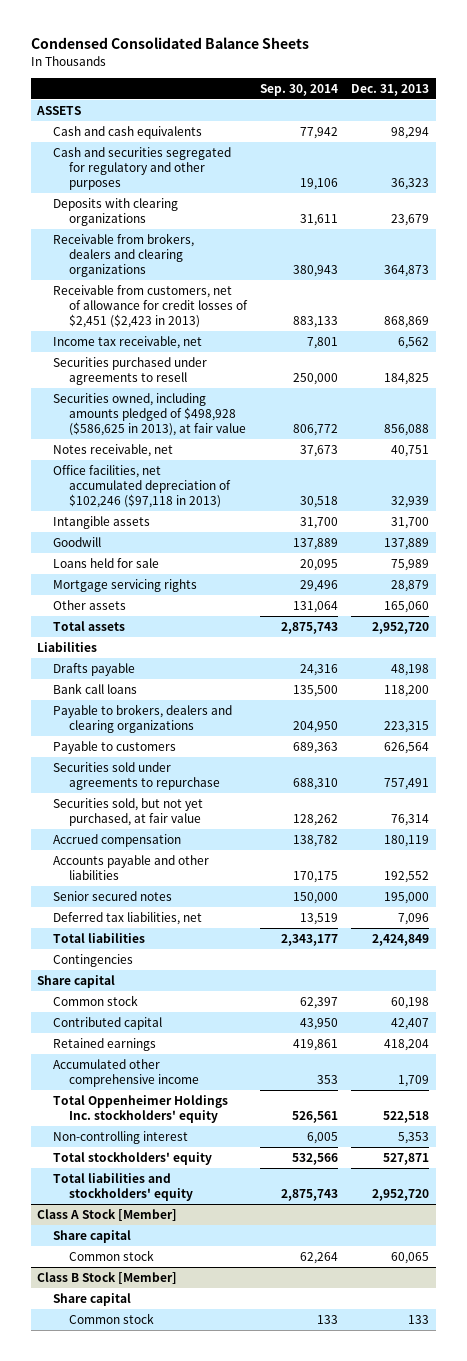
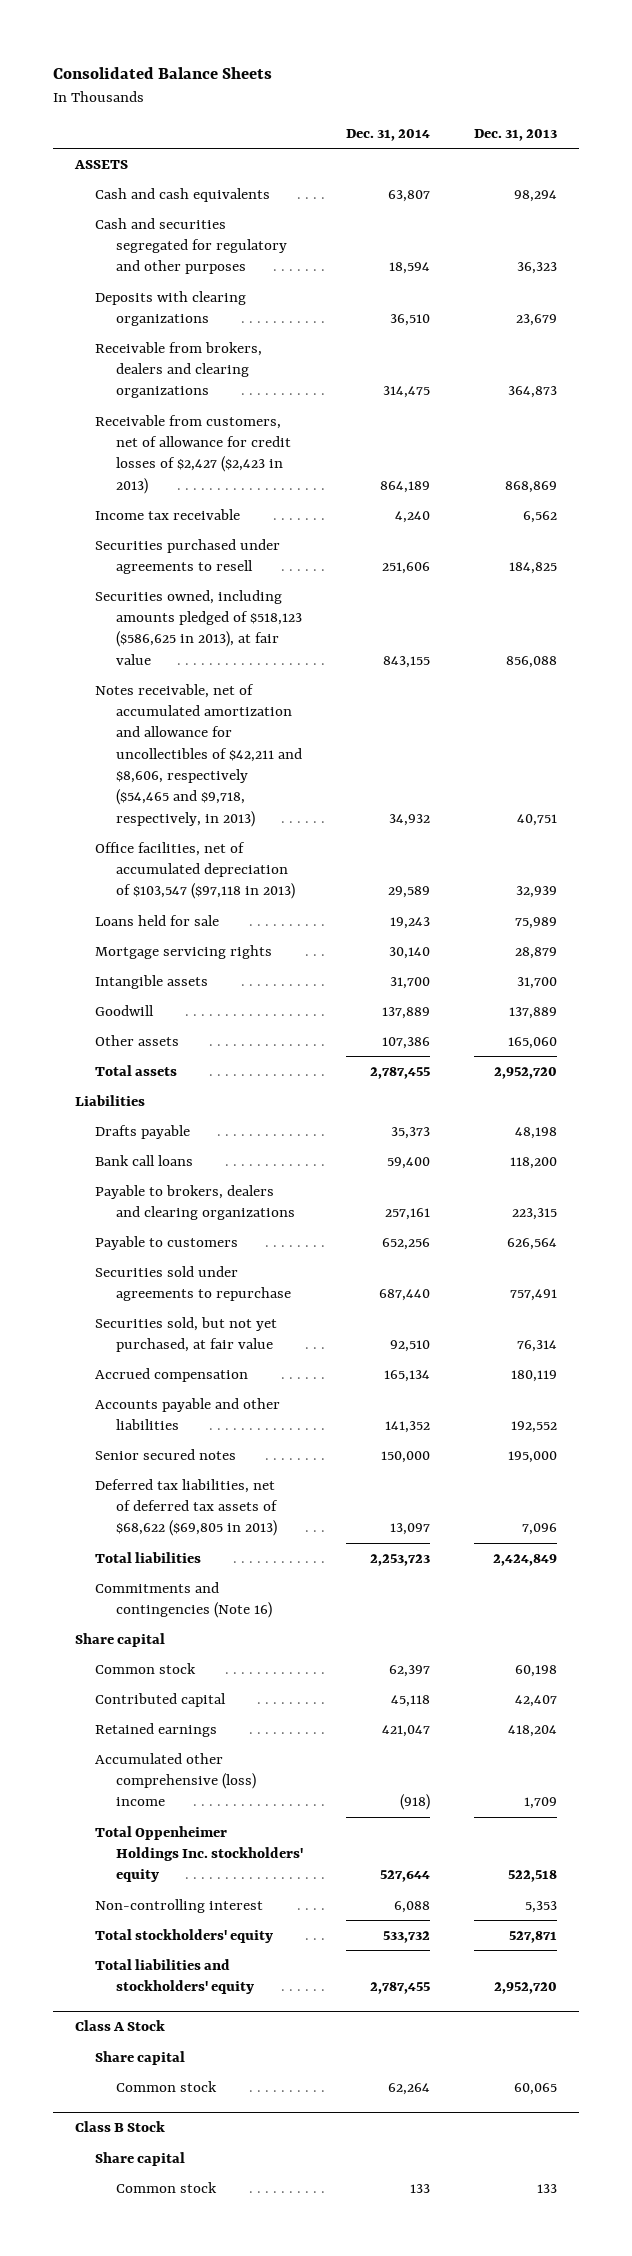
- Condensed Consolidated Balance Sheets
+ Consolidated Balance Sheets
- | Sep. 30, 2014 | Dec. 31, 2013
+ | Dec. 31, 2014 | Dec. 31, 2013
- Receivable from customers, net of allowance for credit losses of $2,451 ($2,423 in 2013) | 883,133 | 868,869
- Income tax receivable, net | 7,801 | 6,562
+ Receivable from customers, net of allowance for credit losses of $2,427 ($2,423 in 2013) | 864,189 | 868,869
+ Income tax receivable | 4,240 | 6,562
- Securities owned, including amounts pledged of $498,928 ($586,625 in 2013), at fair value | 806,772 | 856,088
- Notes receivable, net | 37,673 | 40,751
- Office facilities, net accumulated depreciation of $102,246 ($97,118 in 2013) | 30,518 | 32,939
+ Securities owned, including amounts pledged of $518,123 ($586,625 in 2013), at fair value | 843,155 | 856,088
+ Notes receivable, net of accumulated amortization and allowance for uncollectibles of $42,211 and $8,606, respectively ($54,465 and $9,718, respectively, in 2013) | 34,932 | 40,751
+ Office facilities, net of accumulated depreciation of $103,547 ($97,118 in 2013) | 29,589 | 32,939
moved down: Intangible assets | 31,700 | 31,700
moved down: Goodwill | 137,889 | 137,889
- Deferred tax liabilities, net | 13,519 | 7,096
+ Deferred tax liabilities, net of deferred tax assets of $68,622 ($69,805 in 2013) | 13,097 | 7,096
- Contingencies
+ Commitments and contingencies (Note 16)
- Accumulated other comprehensive income | 353 | 1,709
+ Accumulated other comprehensive (loss) income | (918) | 1,709
- Class A Stock [Member]
+ Class A Stock
- Class B Stock [Member]
+ Class B Stock

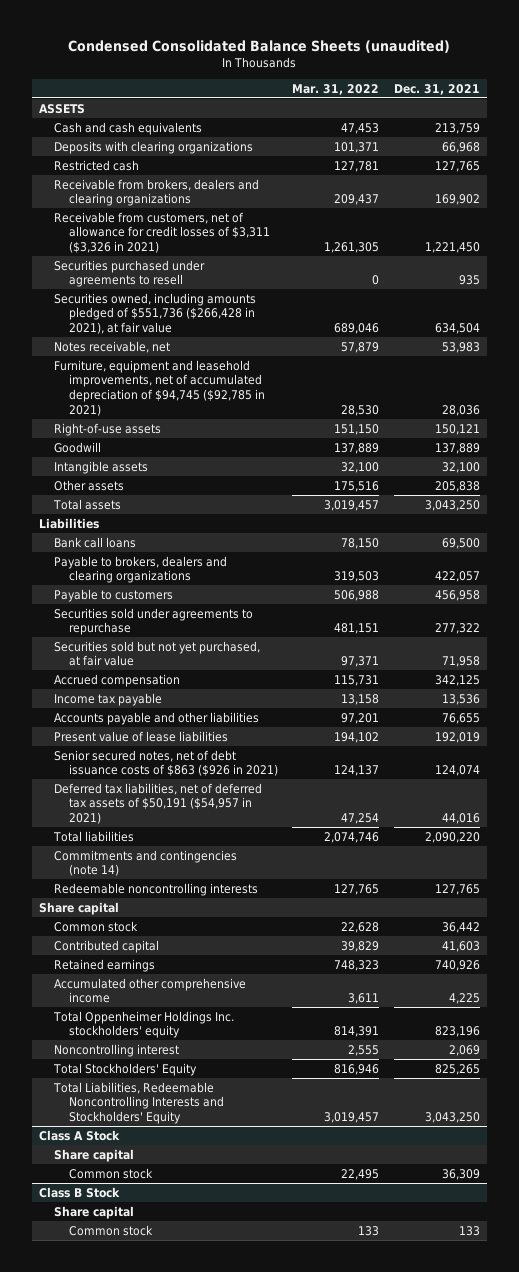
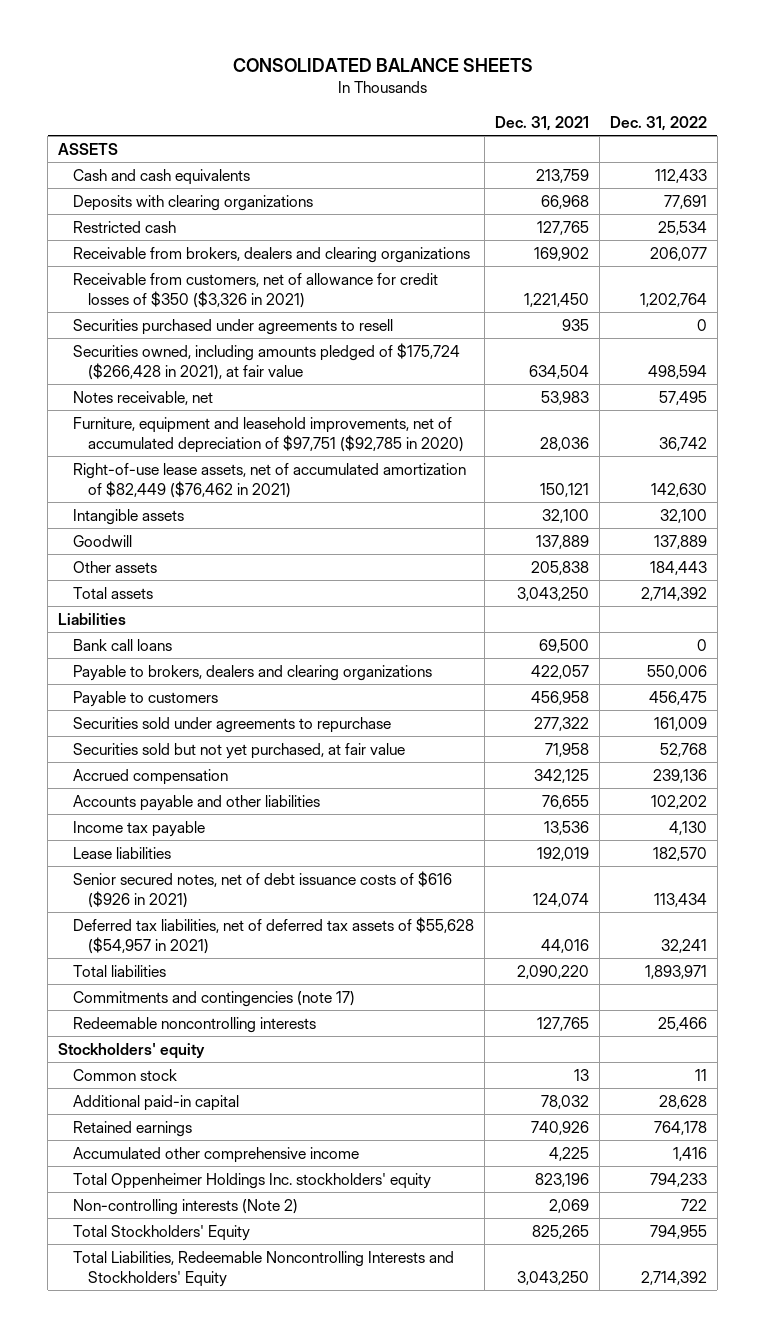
- Condensed Consolidated Balance Sheets (unaudited)
+ CONSOLIDATED BALANCE SHEETS
- | Mar. 31, 2022 | Dec. 31, 2021
+ | Dec. 31, 2021 | Dec. 31, 2022
- Receivable from customers, net of allowance for credit losses of $3,311 ($3,326 in 2021) | 1,261,305 | 1,221,450
+ Receivable from customers, net of allowance for credit losses of $350 ($3,326 in 2021) | 1,221,450 | 1,202,764
- Securities owned, including amounts pledged of $551,736 ($266,428 in 2021), at fair value | 689,046 | 634,504
+ Securities owned, including amounts pledged of $175,724 ($266,428 in 2021), at fair value | 634,504 | 498,594
- Furniture, equipment and leasehold improvements, net of accumulated depreciation of $94,745 ($92,785 in 2021) | 28,530 | 28,036
- Right-of-use assets | 151,150 | 150,121
+ Furniture, equipment and leasehold improvements, net of accumulated depreciation of $97,751 ($92,785 in 2020) | 28,036 | 36,742
+ Right-of-use lease assets, net of accumulated amortization of $82,449 ($76,462 in 2021) | 150,121 | 142,630
moved down: Goodwill | 137,889 | 137,889
- Present value of lease liabilities | 194,102 | 192,019
- Senior secured notes, net of debt issuance costs of $863 ($926 in 2021) | 124,137 | 124,074
- Deferred tax liabilities, net of deferred tax assets of $50,191 ($54,957 in 2021) | 47,254 | 44,016
moved down: Income tax payable | 13,536 | 4,130
+ Lease liabilities | 192,019 | 182,570
+ Senior secured notes, net of debt issuance costs of $616 ($926 in 2021) | 124,074 | 113,434
+ Deferred tax liabilities, net of deferred tax assets of $55,628 ($54,957 in 2021) | 44,016 | 32,241
- Commitments and contingencies (note 14)
+ Commitments and contingencies (note 17)
- Share capital
- Common stock | 22,628 | 36,442
- Contributed capital | 39,829 | 41,603
+ Stockholders' equity
+ Common stock | 13 | 11
+ Additional paid-in capital | 78,032 | 28,628
- Noncontrolling interest | 2,555 | 2,069
+ Non-controlling interests (Note 2) | 2,069 | 722
- Class A Stock
- Share capital
- Common stock | 22,495 | 36,309
- Class B Stock
- Share capital
- Common stock | 133 | 133

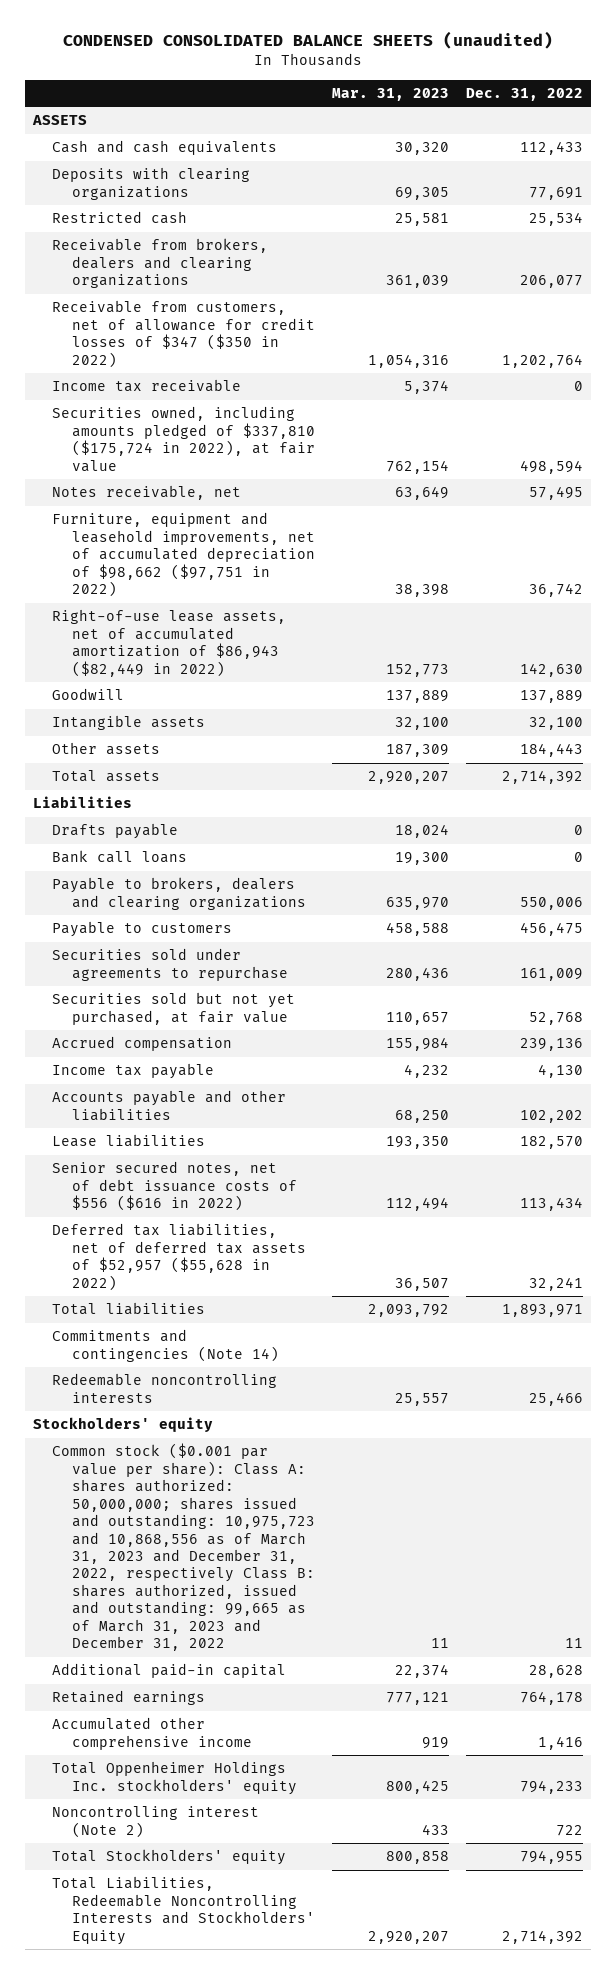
- CONSOLIDATED BALANCE SHEETS
+ CONDENSED CONSOLIDATED BALANCE SHEETS (unaudited)
- | Dec. 31, 2021 | Dec. 31, 2022
+ | Mar. 31, 2023 | Dec. 31, 2022
- Receivable from customers, net of allowance for credit losses of $350 ($3,326 in 2021) | 1,221,450 | 1,202,764
- Securities purchased under agreements to resell | 935 | 0
- Securities owned, including amounts pledged of $175,724 ($266,428 in 2021), at fair value | 634,504 | 498,594
+ Receivable from customers, net of allowance for credit losses of $347 ($350 in 2022) | 1,054,316 | 1,202,764
+ Income tax receivable | 5,374 | 0
+ Securities owned, including amounts pledged of $337,810 ($175,724 in 2022), at fair value | 762,154 | 498,594
- Furniture, equipment and leasehold improvements, net of accumulated depreciation of $97,751 ($92,785 in 2020) | 28,036 | 36,742
- Right-of-use lease assets, net of accumulated amortization of $82,449 ($76,462 in 2021) | 150,121 | 142,630
+ Furniture, equipment and leasehold improvements, net of accumulated depreciation of $98,662 ($97,751 in 2022) | 38,398 | 36,742
+ Right-of-use lease assets, net of accumulated amortization of $86,943 ($82,449 in 2022) | 152,773 | 142,630
moved down: Intangible assets | 32,100 | 32,100
+ Drafts payable | 18,024 | 0
moved down: Accounts payable and other liabilities | 68,250 | 102,202
- Senior secured notes, net of debt issuance costs of $616 ($926 in 2021) | 124,074 | 113,434
- Deferred tax liabilities, net of deferred tax assets of $55,628 ($54,957 in 2021) | 44,016 | 32,241
+ Senior secured notes, net of debt issuance costs of $556 ($616 in 2022) | 112,494 | 113,434
+ Deferred tax liabilities, net of deferred tax assets of $52,957 ($55,628 in 2022) | 36,507 | 32,241
- Commitments and contingencies (note 17)
+ Commitments and contingencies (Note 14)
- Common stock | 13 | 11
+ Common stock ($0.001 par value per share): Class A: shares authorized: 50,000,000; shares issued and outstanding: 10,975,723 and 10,868,556 as of March 31, 2023 and December 31, 2022, respectively Class B: shares authorized, issued and outstanding: 99,665 as of March 31, 2023 and December 31, 2022 | 11 | 11
- Non-controlling interests (Note 2) | 2,069 | 722
- Total Stockholders' Equity | 825,265 | 794,955
+ Noncontrolling interest (Note 2) | 433 | 722
+ Total Stockholders' equity | 800,858 | 794,955

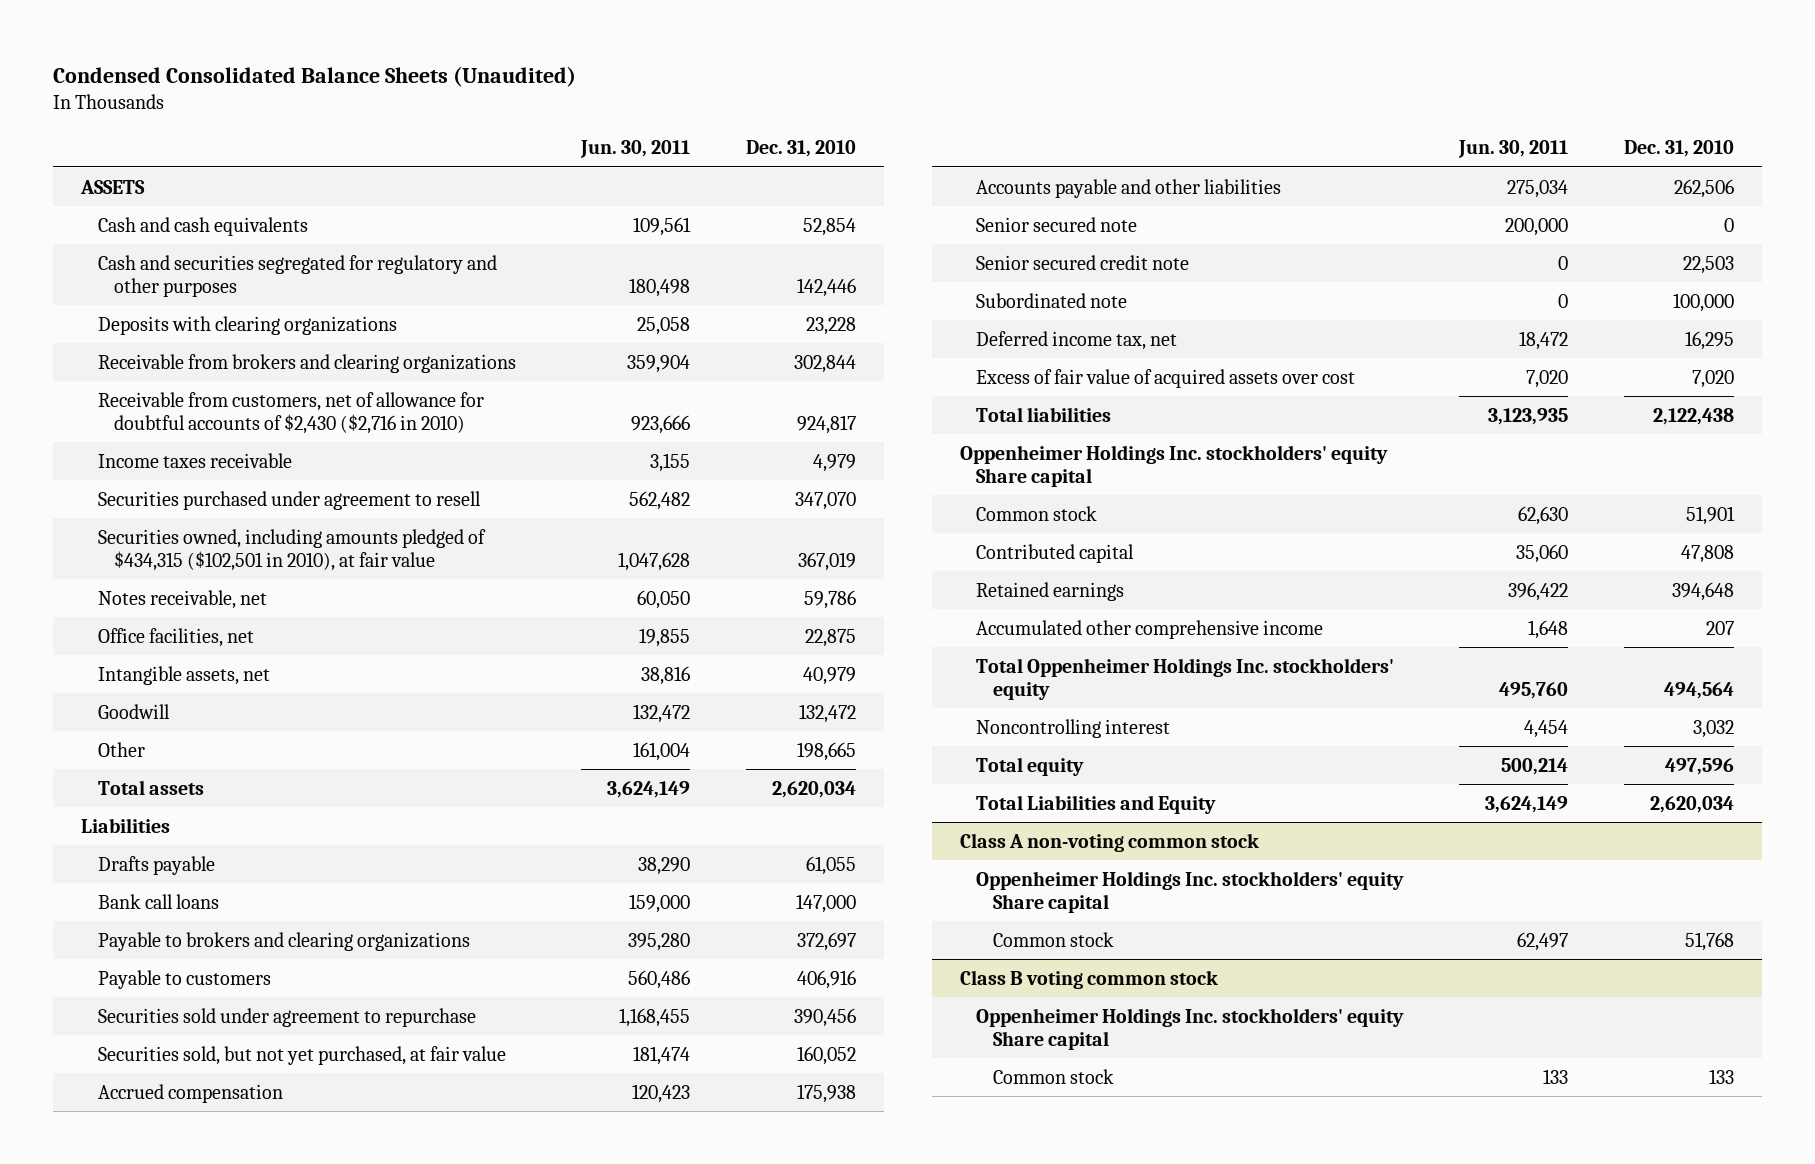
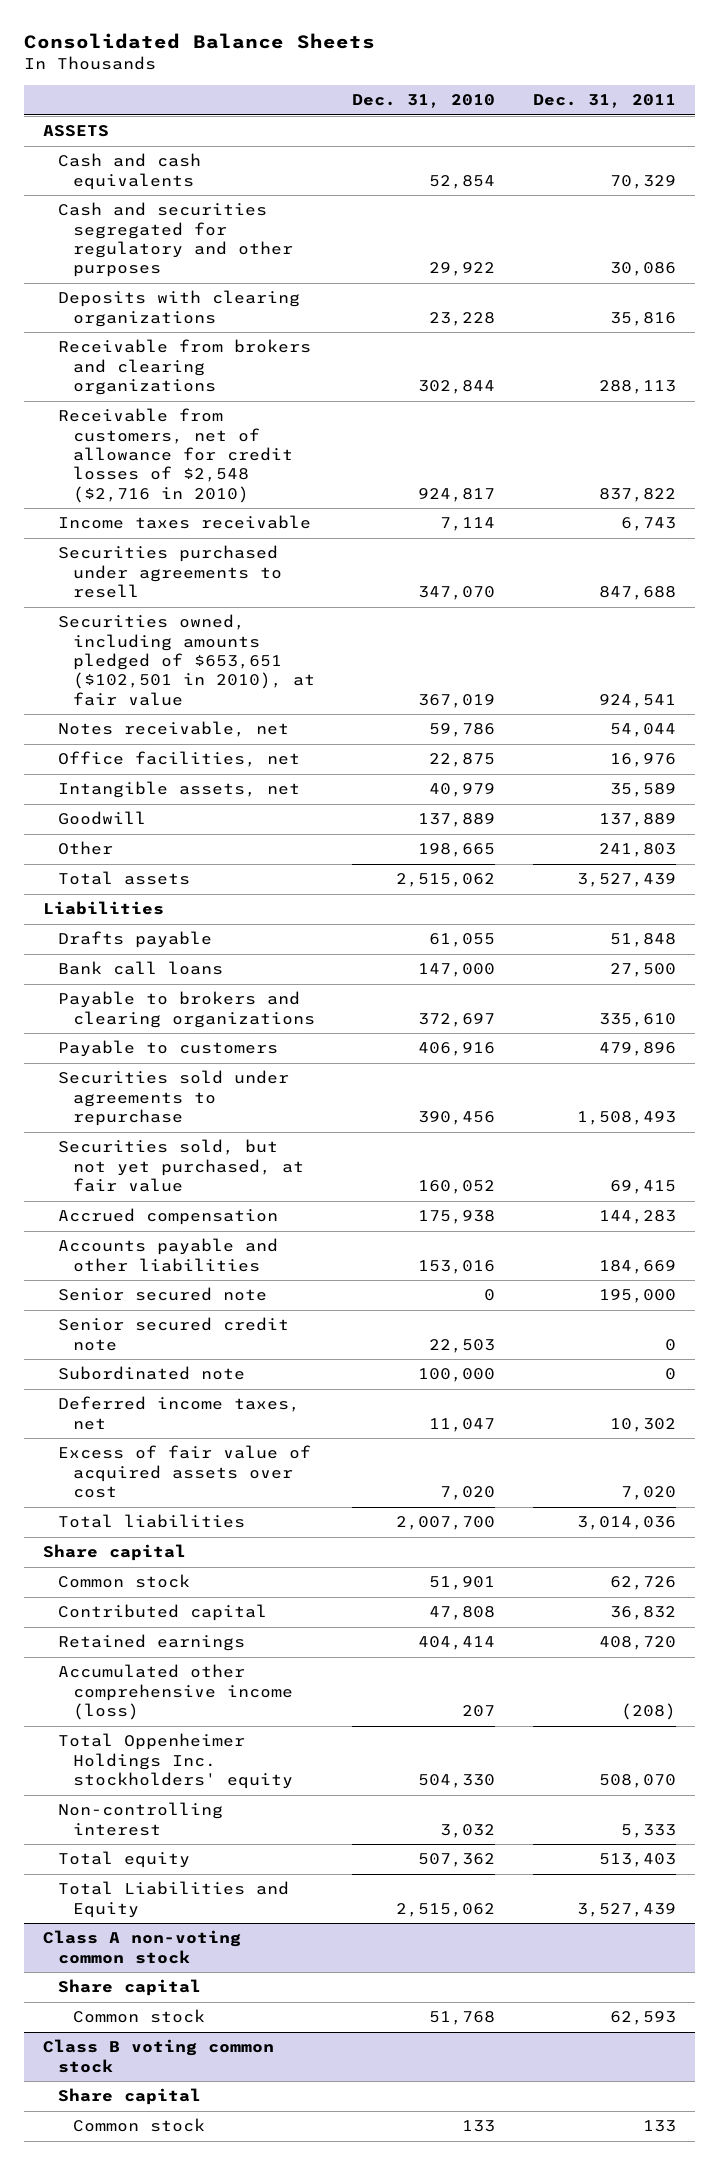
- Condensed Consolidated Balance Sheets (Unaudited)
+ Consolidated Balance Sheets
- | Jun. 30, 2011 | Dec. 31, 2010
+ | Dec. 31, 2010 | Dec. 31, 2011
- Cash and securities segregated for regulatory and other purposes | 180,498 | 142,446
+ Cash and securities segregated for regulatory and other purposes | 29,922 | 30,086
- Receivable from customers, net of allowance for doubtful accounts of $2,430 ($2,716 in 2010) | 923,666 | 924,817
- Income taxes receivable | 3,155 | 4,979
- Securities purchased under agreement to resell | 562,482 | 347,070
- Securities owned, including amounts pledged of $434,315 ($102,501 in 2010), at fair value | 1,047,628 | 367,019
+ Receivable from customers, net of allowance for credit losses of $2,548 ($2,716 in 2010) | 924,817 | 837,822
+ Income taxes receivable | 7,114 | 6,743
+ Securities purchased under agreements to resell | 347,070 | 847,688
+ Securities owned, including amounts pledged of $653,651 ($102,501 in 2010), at fair value | 367,019 | 924,541
- Goodwill | 132,472 | 132,472
+ Goodwill | 137,889 | 137,889
- Total assets | 3,624,149 | 2,620,034
+ Total assets | 2,515,062 | 3,527,439
- Securities sold under agreement to repurchase | 1,168,455 | 390,456
+ Securities sold under agreements to repurchase | 390,456 | 1,508,493
- Accounts payable and other liabilities | 275,034 | 262,506
+ Accounts payable and other liabilities | 153,016 | 184,669
- Deferred income tax, net | 18,472 | 16,295
+ Deferred income taxes, net | 11,047 | 10,302
- Total liabilities | 3,123,935 | 2,122,438
- Oppenheimer Holdings Inc. stockholders' equity Share capital
+ Total liabilities | 2,007,700 | 3,014,036
+ Share capital
- Retained earnings | 396,422 | 394,648
- Accumulated other comprehensive income | 1,648 | 207
- Total Oppenheimer Holdings Inc. stockholders' equity | 495,760 | 494,564
- Noncontrolling interest | 4,454 | 3,032
- Total equity | 500,214 | 497,596
- Total Liabilities and Equity | 3,624,149 | 2,620,034
+ Retained earnings | 404,414 | 408,720
+ Accumulated other comprehensive income (loss) | 207 | (208)
+ Total Oppenheimer Holdings Inc. stockholders' equity | 504,330 | 508,070
+ Non-controlling interest | 3,032 | 5,333
+ Total equity | 507,362 | 513,403
+ Total Liabilities and Equity | 2,515,062 | 3,527,439
@ Class A non-voting common stock
- Oppenheimer Holdings Inc. stockholders' equity Share capital
+ Share capital
@ Class B voting common stock
- Oppenheimer Holdings Inc. stockholders' equity Share capital
+ Share capital

